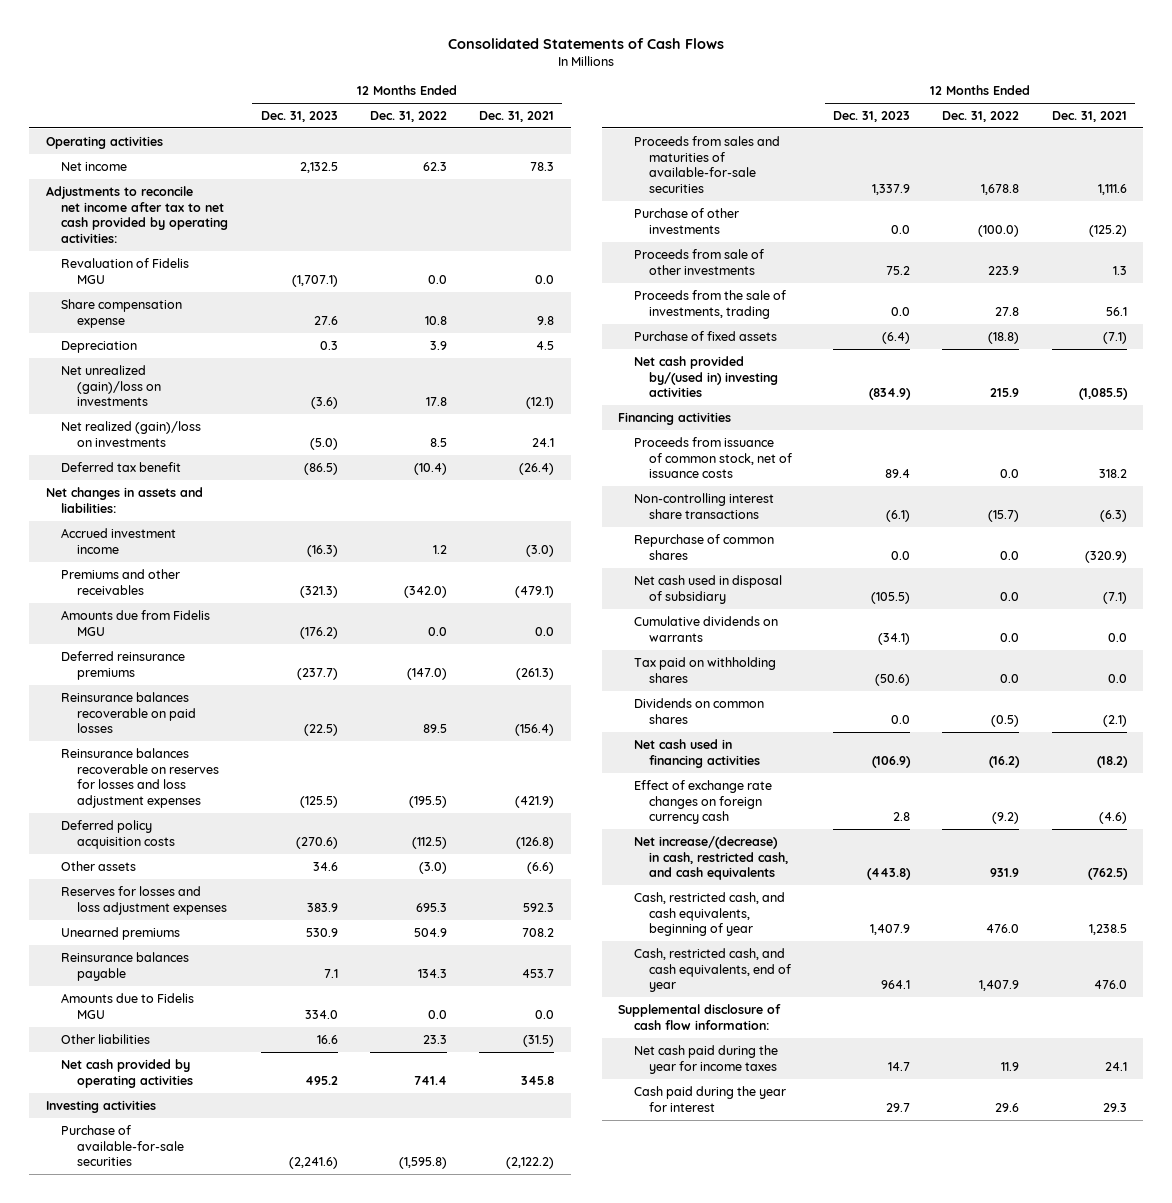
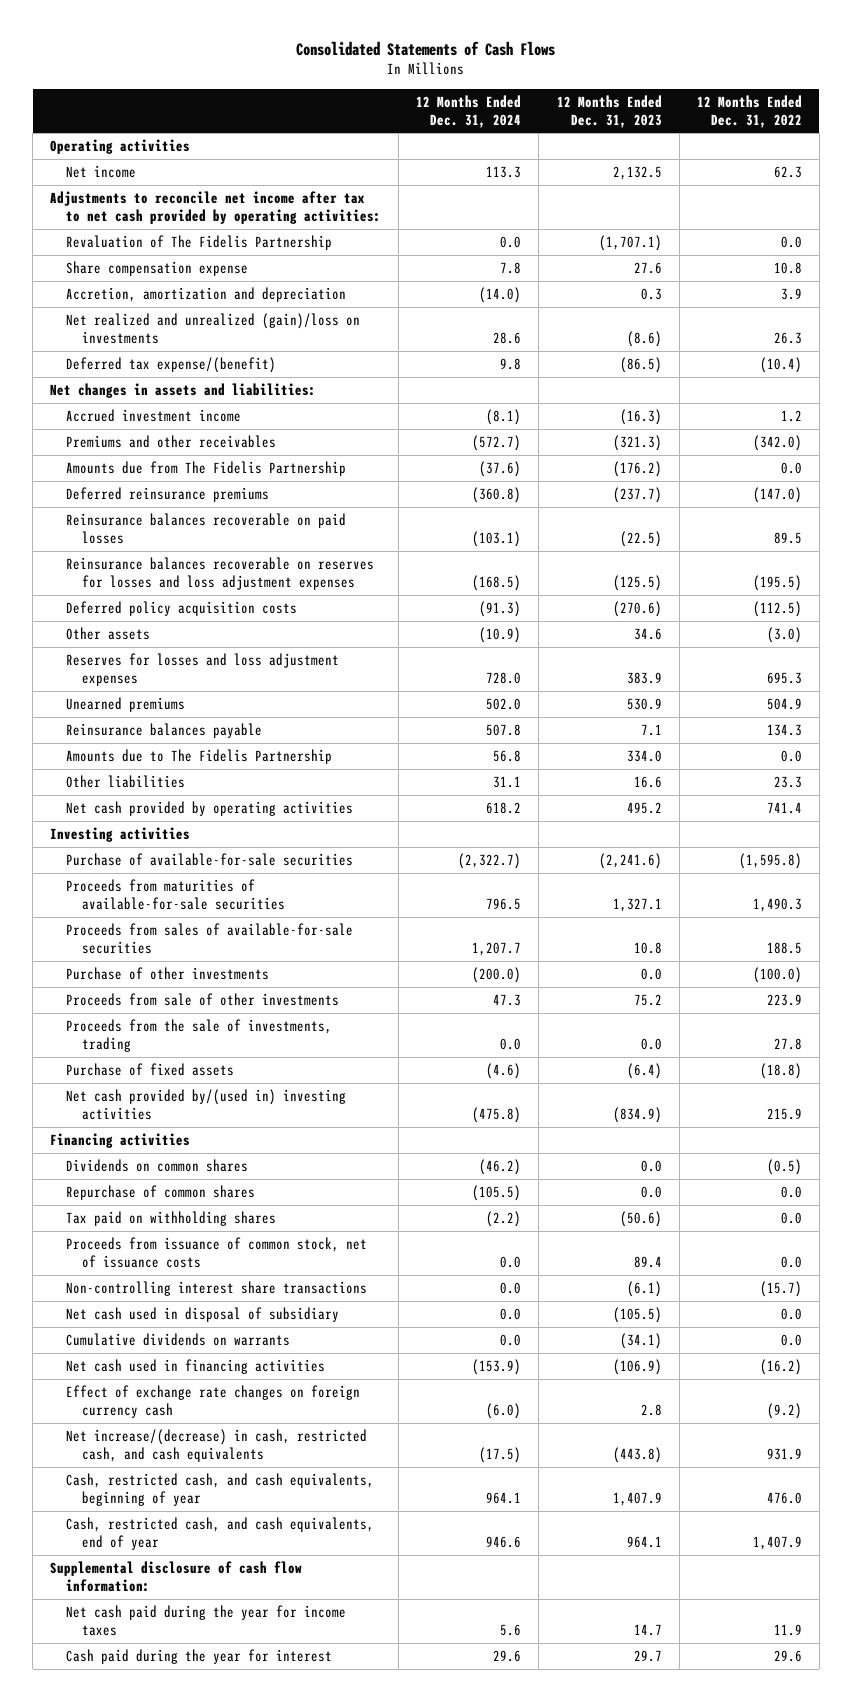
- | 12 Months Ended Dec. 31, 2023 | 12 Months Ended Dec. 31, 2022 | 12 Months Ended Dec. 31, 2021
+ | 12 Months Ended Dec. 31, 2024 | 12 Months Ended Dec. 31, 2023 | 12 Months Ended Dec. 31, 2022
- Revaluation of Fidelis MGU | (1,707.1) | 0.0 | 0.0
+ Revaluation of The Fidelis Partnership | 0.0 | (1,707.1) | 0.0
- Depreciation | 0.3 | 3.9 | 4.5
- Net unrealized (gain)/loss on investments | (3.6) | 17.8 | (12.1)
- Net realized (gain)/loss on investments | (5.0) | 8.5 | 24.1
- Deferred tax benefit | (86.5) | (10.4) | (26.4)
+ Accretion, amortization and depreciation | (14.0) | 0.3 | 3.9
+ Net realized and unrealized (gain)/loss on investments | 28.6 | (8.6) | 26.3
+ Deferred tax expense/(benefit) | 9.8 | (86.5) | (10.4)
- Amounts due from Fidelis MGU | (176.2) | 0.0 | 0.0
+ Amounts due from The Fidelis Partnership | (37.6) | (176.2) | 0.0
- Amounts due to Fidelis MGU | 334.0 | 0.0 | 0.0
+ Amounts due to The Fidelis Partnership | 56.8 | 334.0 | 0.0
- Proceeds from sales and maturities of available-for-sale securities | 1,337.9 | 1,678.8 | 1,111.6
+ Proceeds from maturities of available-for-sale securities | 796.5 | 1,327.1 | 1,490.3
+ Proceeds from sales of available-for-sale securities | 1,207.7 | 10.8 | 188.5
moved up: Dividends on common shares | (46.2) | 0.0 | (0.5)
moved up: Repurchase of common shares | (105.5) | 0.0 | 0.0
moved up: Tax paid on withholding shares | (2.2) | (50.6) | 0.0

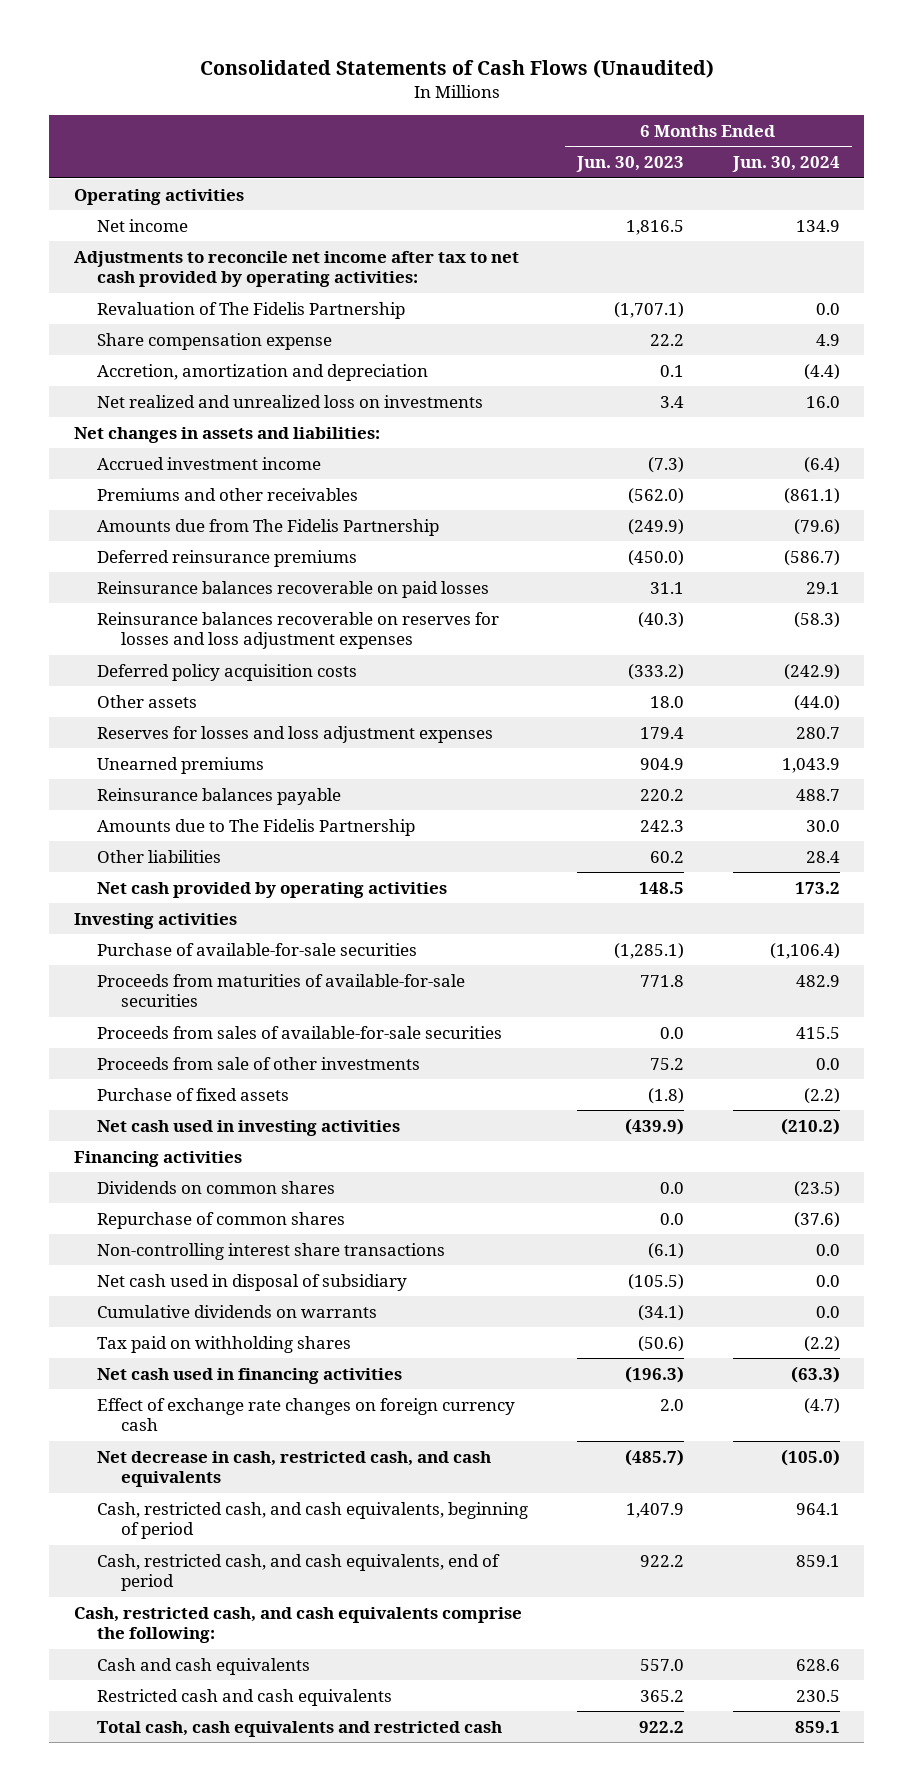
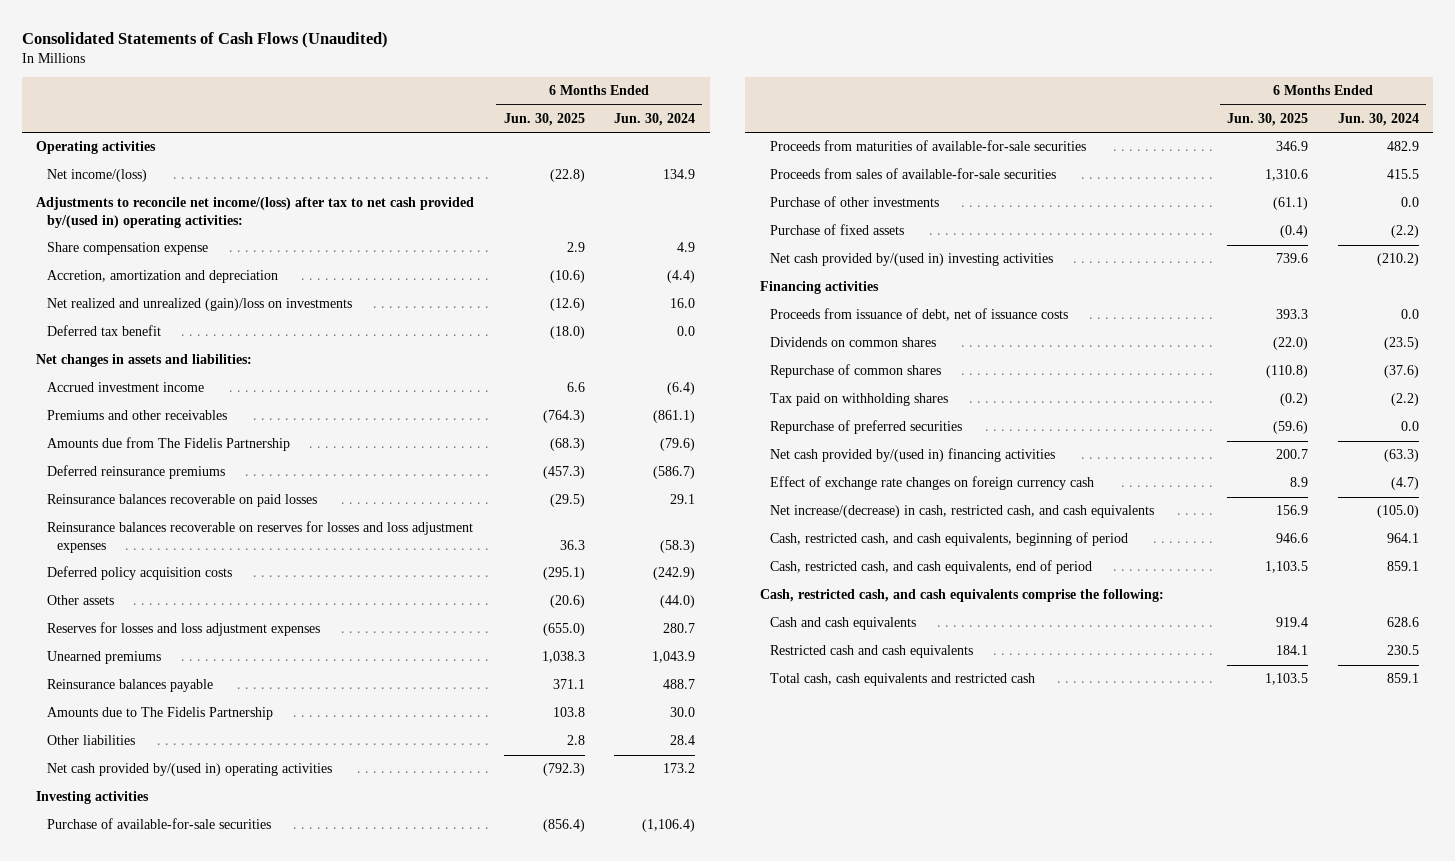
- | 6 Months Ended Jun. 30, 2023 | 6 Months Ended Jun. 30, 2024
+ | 6 Months Ended Jun. 30, 2025 | 6 Months Ended Jun. 30, 2024
- Net income | 1,816.5 | 134.9
- Adjustments to reconcile net income after tax to net cash provided by operating activities:
- Revaluation of The Fidelis Partnership | (1,707.1) | 0.0
+ Net income/(loss) | (22.8) | 134.9
+ Adjustments to reconcile net income/(loss) after tax to net cash provided by/(used in) operating activities:
- Net realized and unrealized loss on investments | 3.4 | 16.0
+ Net realized and unrealized (gain)/loss on investments | (12.6) | 16.0
+ Deferred tax benefit | (18.0) | 0.0
- Net cash provided by operating activities | 148.5 | 173.2
+ Net cash provided by/(used in) operating activities | (792.3) | 173.2
- Proceeds from sale of other investments | 75.2 | 0.0
+ Purchase of other investments | (61.1) | 0.0
- Net cash used in investing activities | (439.9) | (210.2)
+ Net cash provided by/(used in) investing activities | 739.6 | (210.2)
+ Proceeds from issuance of debt, net of issuance costs | 393.3 | 0.0
- Non-controlling interest share transactions | (6.1) | 0.0
- Net cash used in disposal of subsidiary | (105.5) | 0.0
- Cumulative dividends on warrants | (34.1) | 0.0
- Net cash used in financing activities | (196.3) | (63.3)
+ Repurchase of preferred securities | (59.6) | 0.0
+ Net cash provided by/(used in) financing activities | 200.7 | (63.3)
- Net decrease in cash, restricted cash, and cash equivalents | (485.7) | (105.0)
+ Net increase/(decrease) in cash, restricted cash, and cash equivalents | 156.9 | (105.0)

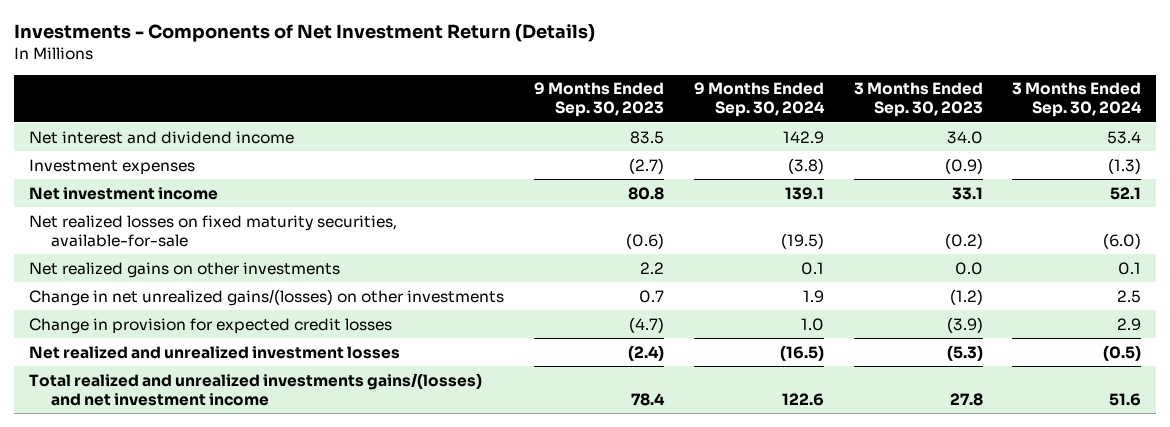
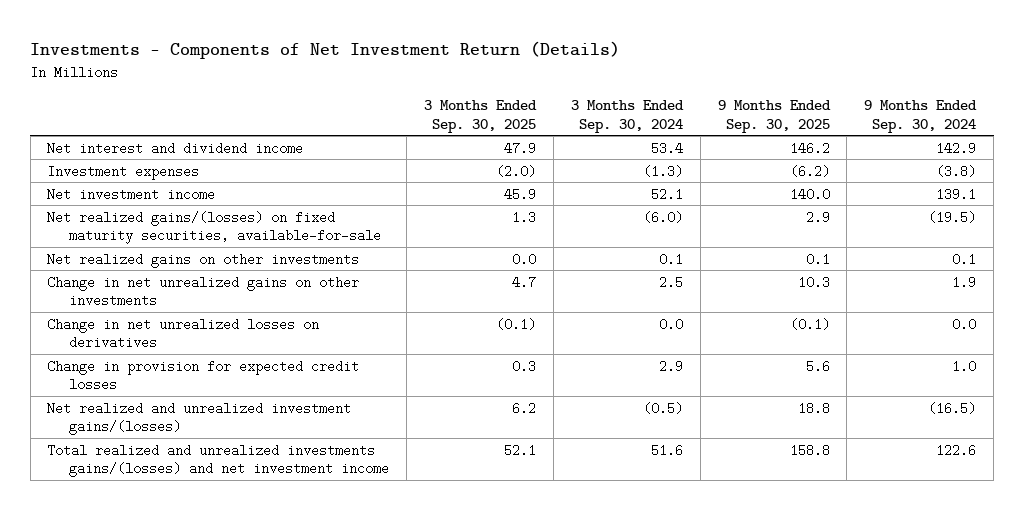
- | 9 Months Ended Sep. 30, 2023 | 9 Months Ended Sep. 30, 2024 | 3 Months Ended Sep. 30, 2023 | 3 Months Ended Sep. 30, 2024
+ | 3 Months Ended Sep. 30, 2025 | 3 Months Ended Sep. 30, 2024 | 9 Months Ended Sep. 30, 2025 | 9 Months Ended Sep. 30, 2024
- Net realized losses on fixed maturity securities, available-for-sale | (0.6) | (19.5) | (0.2) | (6.0)
+ Net realized gains/(losses) on fixed maturity securities, available-for-sale | 1.3 | (6.0) | 2.9 | (19.5)
- Change in net unrealized gains/(losses) on other investments | 0.7 | 1.9 | (1.2) | 2.5
+ Change in net unrealized gains on other investments | 4.7 | 2.5 | 10.3 | 1.9
+ Change in net unrealized losses on derivatives | (0.1) | 0.0 | (0.1) | 0.0
- Net realized and unrealized investment losses | (2.4) | (16.5) | (5.3) | (0.5)
+ Net realized and unrealized investment gains/(losses) | 6.2 | (0.5) | 18.8 | (16.5)

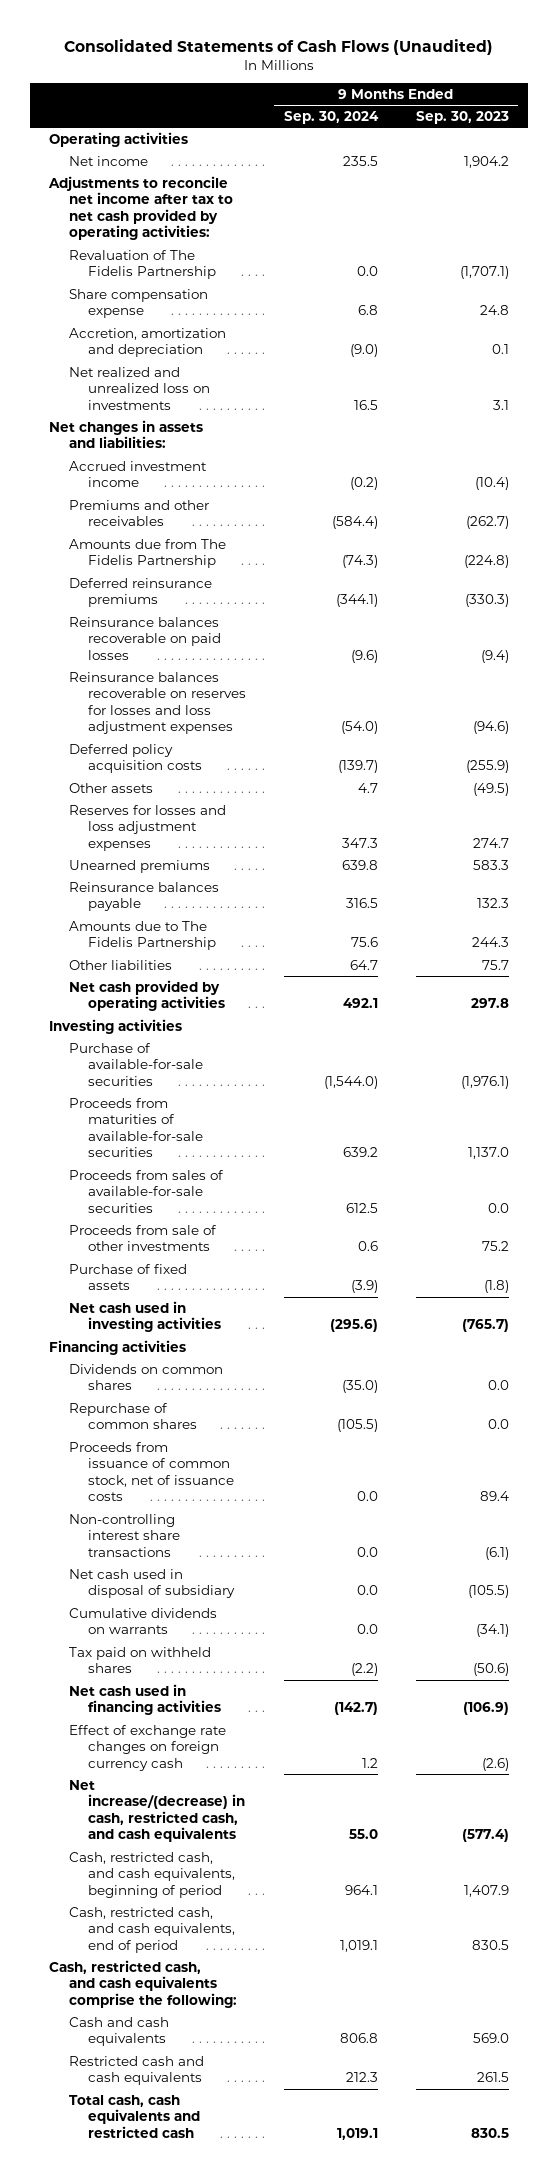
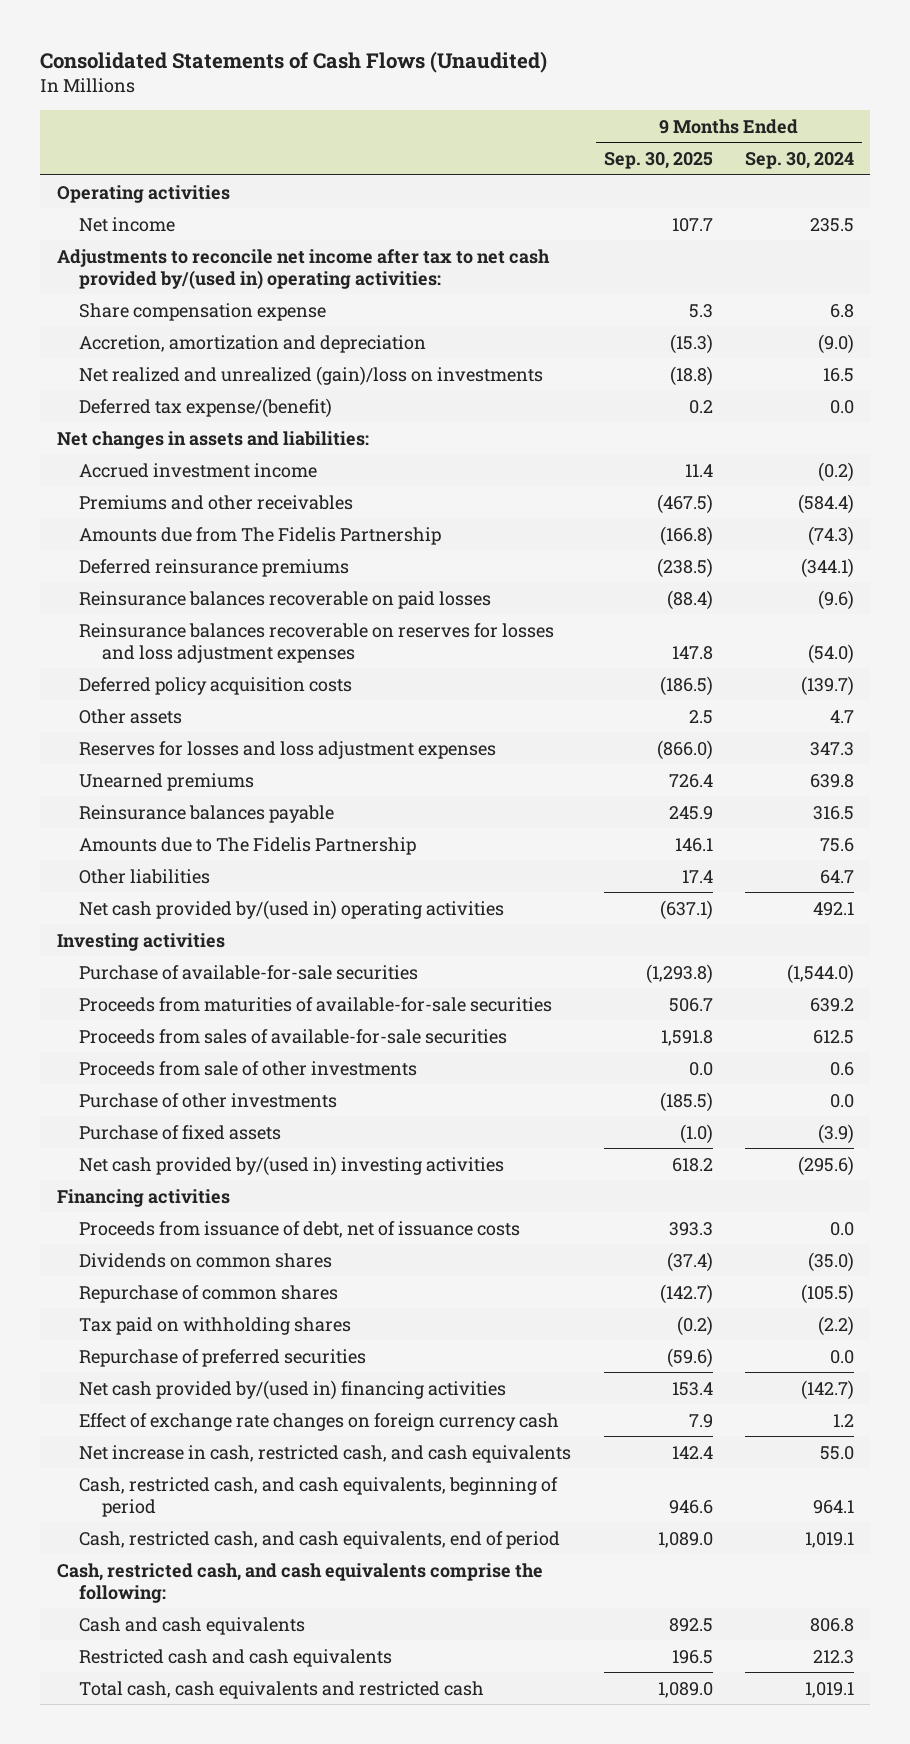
- | 9 Months Ended Sep. 30, 2024 | 9 Months Ended Sep. 30, 2023
+ | 9 Months Ended Sep. 30, 2025 | 9 Months Ended Sep. 30, 2024
- Adjustments to reconcile net income after tax to net cash provided by operating activities:
- Revaluation of The Fidelis Partnership | 0.0 | (1,707.1)
+ Adjustments to reconcile net income after tax to net cash provided by/(used in) operating activities:
- Net realized and unrealized loss on investments | 16.5 | 3.1
+ Net realized and unrealized (gain)/loss on investments | (18.8) | 16.5
+ Deferred tax expense/(benefit) | 0.2 | 0.0
- Net cash provided by operating activities | 492.1 | 297.8
+ Net cash provided by/(used in) operating activities | (637.1) | 492.1
+ Purchase of other investments | (185.5) | 0.0
- Net cash used in investing activities | (295.6) | (765.7)
+ Net cash provided by/(used in) investing activities | 618.2 | (295.6)
+ Proceeds from issuance of debt, net of issuance costs | 393.3 | 0.0
- Proceeds from issuance of common stock, net of issuance costs | 0.0 | 89.4
- Non-controlling interest share transactions | 0.0 | (6.1)
- Net cash used in disposal of subsidiary | 0.0 | (105.5)
- Cumulative dividends on warrants | 0.0 | (34.1)
- Tax paid on withheld shares | (2.2) | (50.6)
- Net cash used in financing activities | (142.7) | (106.9)
+ Tax paid on withholding shares | (0.2) | (2.2)
+ Repurchase of preferred securities | (59.6) | 0.0
+ Net cash provided by/(used in) financing activities | 153.4 | (142.7)
- Net increase/(decrease) in cash, restricted cash, and cash equivalents | 55.0 | (577.4)
+ Net increase in cash, restricted cash, and cash equivalents | 142.4 | 55.0

